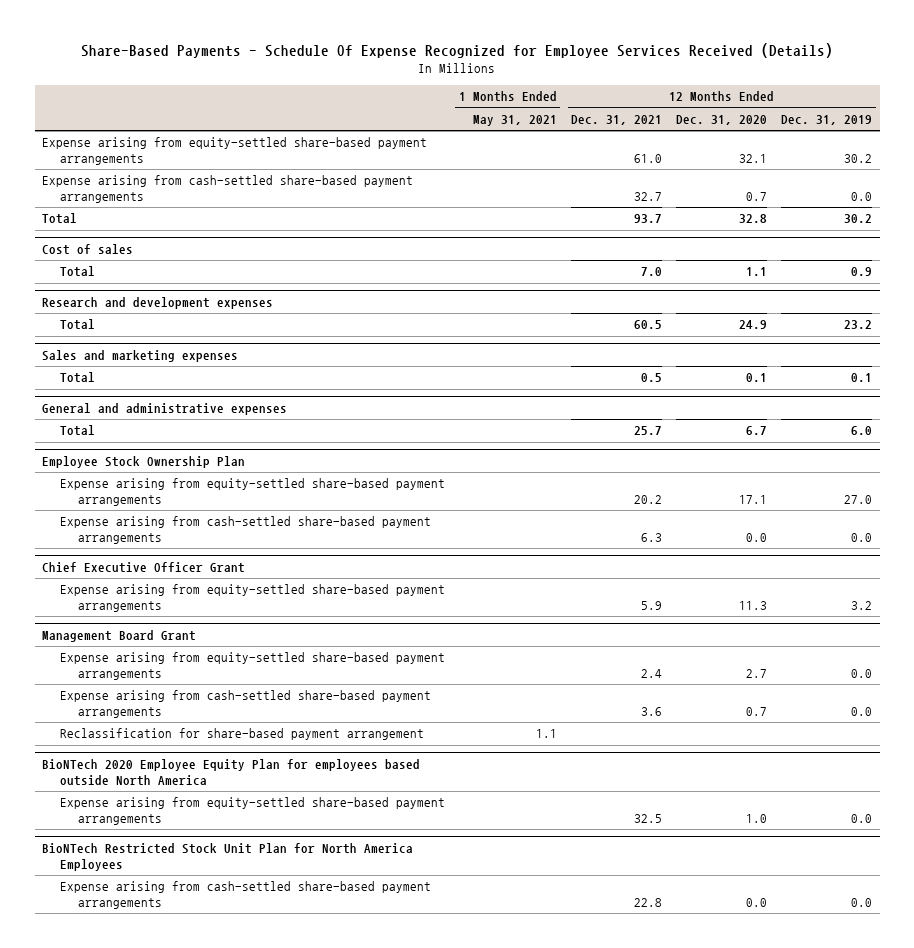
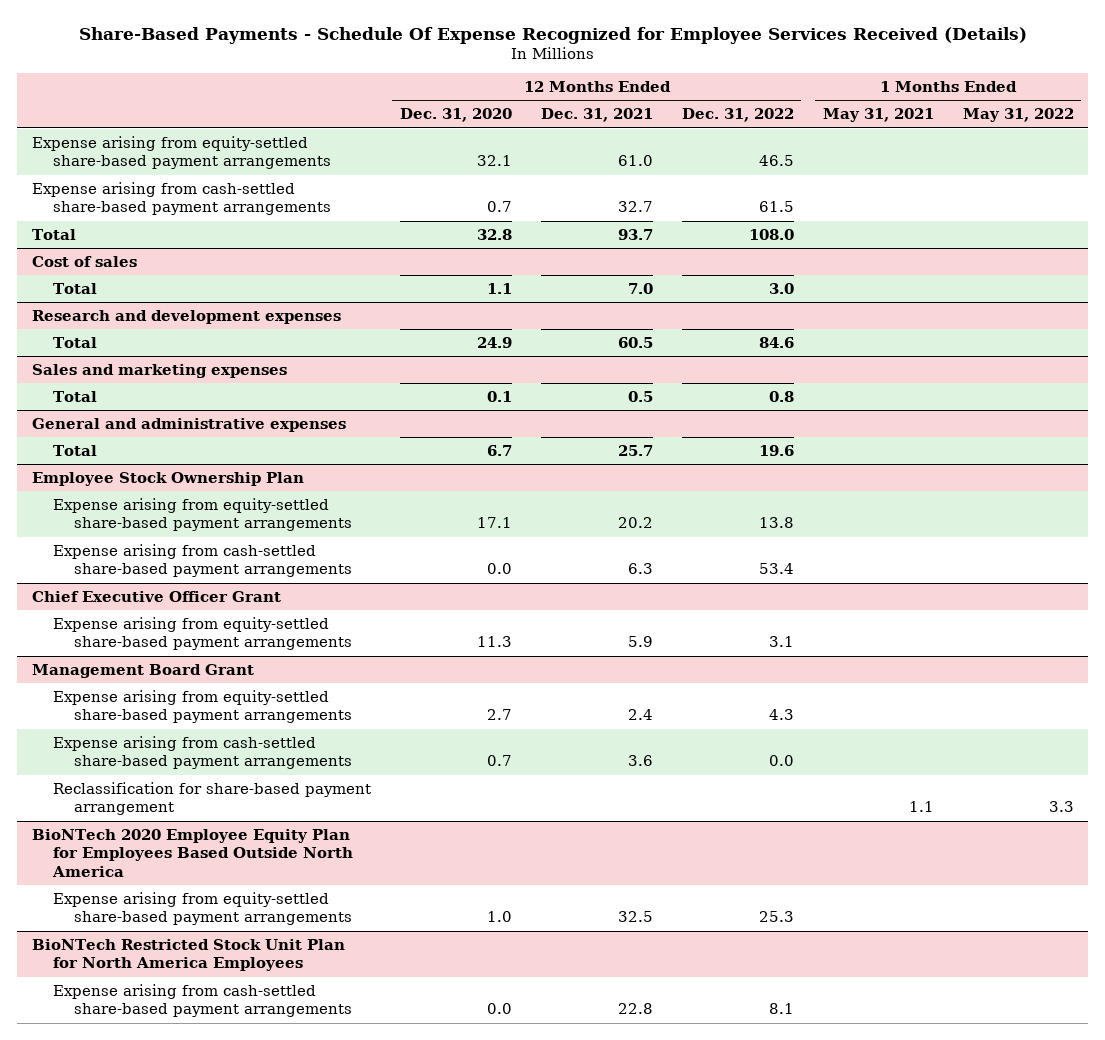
- | 1 Months Ended May 31, 2021 | 12 Months Ended Dec. 31, 2021 | 12 Months Ended Dec. 31, 2020 | 12 Months Ended Dec. 31, 2019
+ | 12 Months Ended Dec. 31, 2020 | 12 Months Ended Dec. 31, 2021 | 12 Months Ended Dec. 31, 2022 | 1 Months Ended May 31, 2021 | 1 Months Ended May 31, 2022
- BioNTech 2020 Employee Equity Plan for employees based outside North America
+ BioNTech 2020 Employee Equity Plan for Employees Based Outside North America

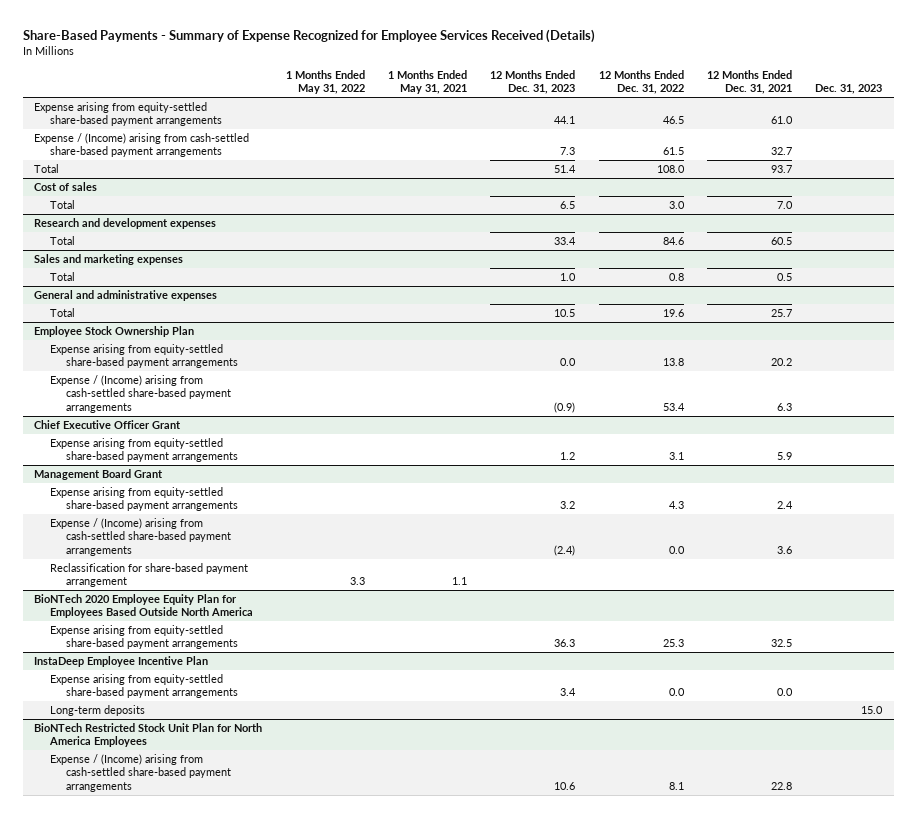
- Share-Based Payments - Schedule Of Expense Recognized for Employee Services Received (Details)
+ Share-Based Payments - Summary of Expense Recognized for Employee Services Received (Details)
- | 12 Months Ended Dec. 31, 2020 | 12 Months Ended Dec. 31, 2021 | 12 Months Ended Dec. 31, 2022 | 1 Months Ended May 31, 2021 | 1 Months Ended May 31, 2022
+ | 1 Months Ended May 31, 2022 | 1 Months Ended May 31, 2021 | 12 Months Ended Dec. 31, 2023 | 12 Months Ended Dec. 31, 2022 | 12 Months Ended Dec. 31, 2021 | Dec. 31, 2023
- Expense arising from cash-settled share-based payment arrangements | 0.7 | 32.7 | 61.5 | |
+ Expense / (Income) arising from cash-settled share-based payment arrangements | | | 7.3 | 61.5 | 32.7 |
@ Employee Stock Ownership Plan
- Expense arising from cash-settled share-based payment arrangements | 0.0 | 6.3 | 53.4 | |
+ Expense / (Income) arising from cash-settled share-based payment arrangements | | | (0.9) | 53.4 | 6.3 |
@ Management Board Grant
- Expense arising from cash-settled share-based payment arrangements | 0.7 | 3.6 | 0.0 | |
+ Expense / (Income) arising from cash-settled share-based payment arrangements | | | (2.4) | 0.0 | 3.6 |
+ InstaDeep Employee Incentive Plan
+ Expense arising from equity-settled share-based payment arrangements | | | 3.4 | 0.0 | 0.0 |
+ Long-term deposits | | | | | | 15.0
@ BioNTech Restricted Stock Unit Plan for North America Employees
- Expense arising from cash-settled share-based payment arrangements | 0.0 | 22.8 | 8.1 | |
+ Expense / (Income) arising from cash-settled share-based payment arrangements | | | 10.6 | 8.1 | 22.8 |

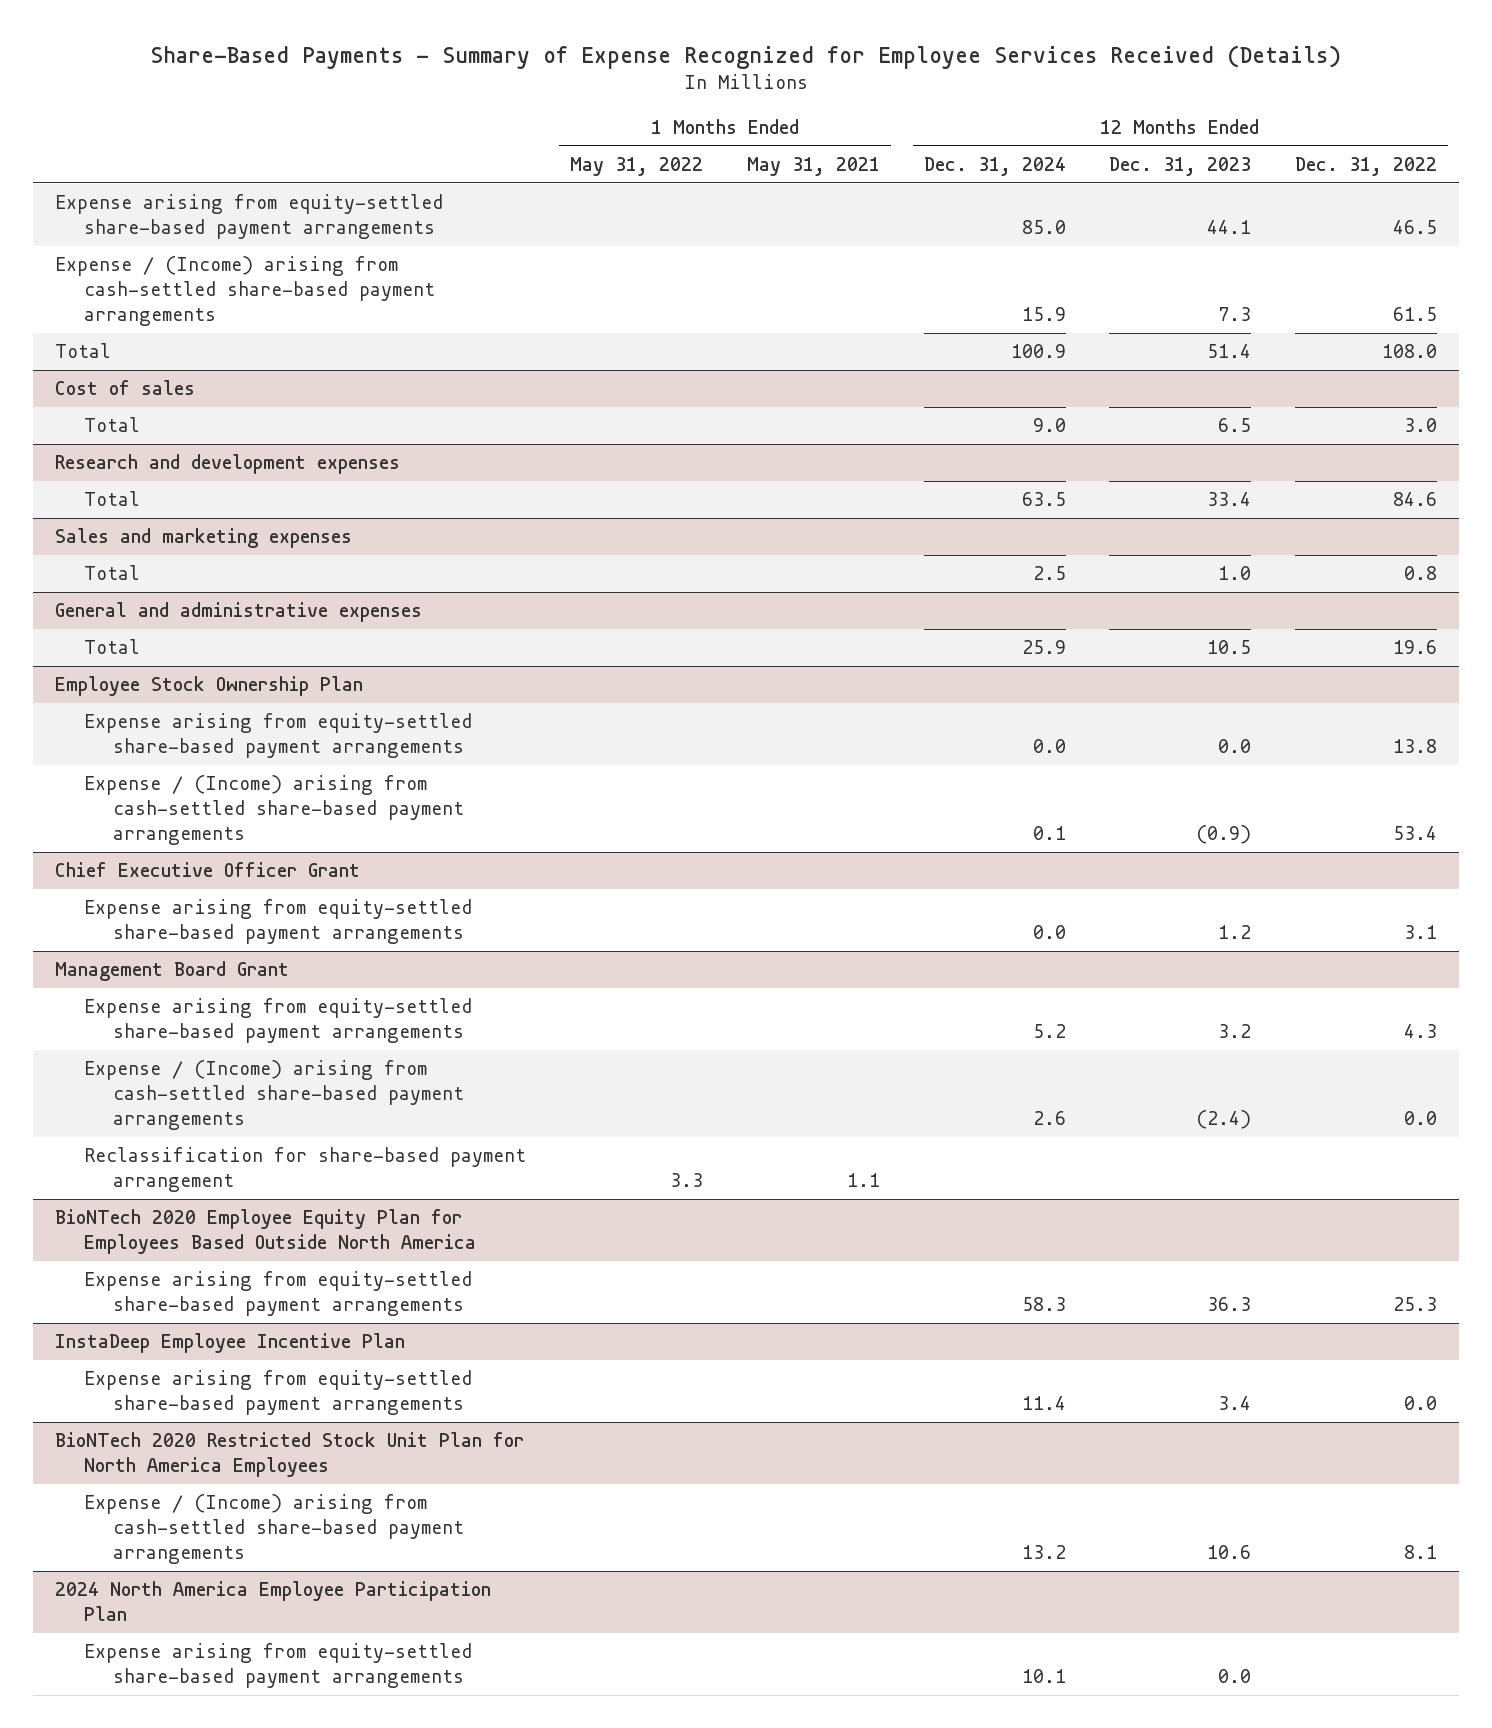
- | 1 Months Ended May 31, 2022 | 1 Months Ended May 31, 2021 | 12 Months Ended Dec. 31, 2023 | 12 Months Ended Dec. 31, 2022 | 12 Months Ended Dec. 31, 2021 | Dec. 31, 2023
+ | 1 Months Ended May 31, 2022 | 1 Months Ended May 31, 2021 | 12 Months Ended Dec. 31, 2024 | 12 Months Ended Dec. 31, 2023 | 12 Months Ended Dec. 31, 2022
@ InstaDeep Employee Incentive Plan
- Long-term deposits | | | | | | 15.0
- BioNTech Restricted Stock Unit Plan for North America Employees
+ BioNTech 2020 Restricted Stock Unit Plan for North America Employees
+ 2024 North America Employee Participation Plan
+ Expense arising from equity-settled share-based payment arrangements | | | 10.1 | 0.0 |

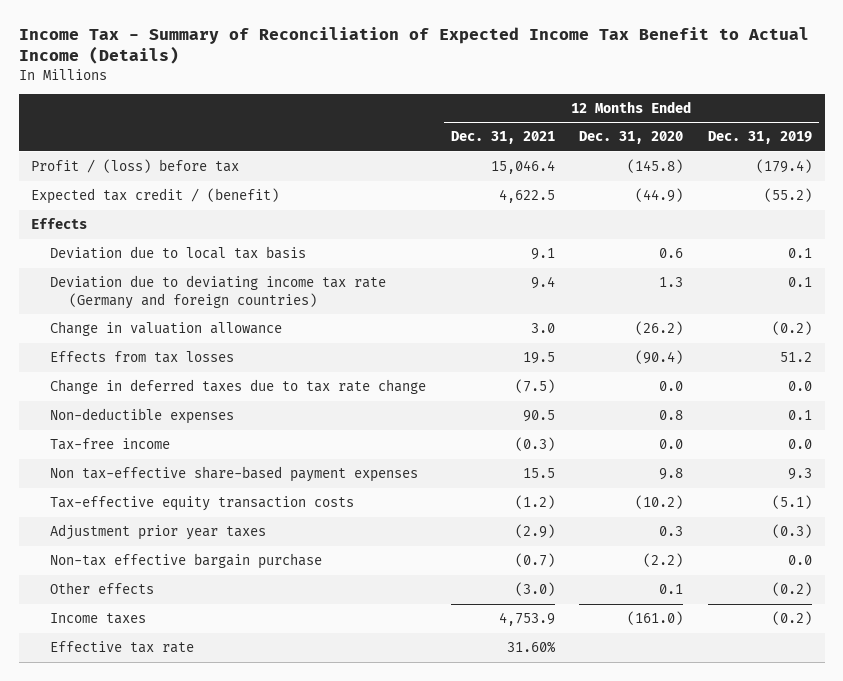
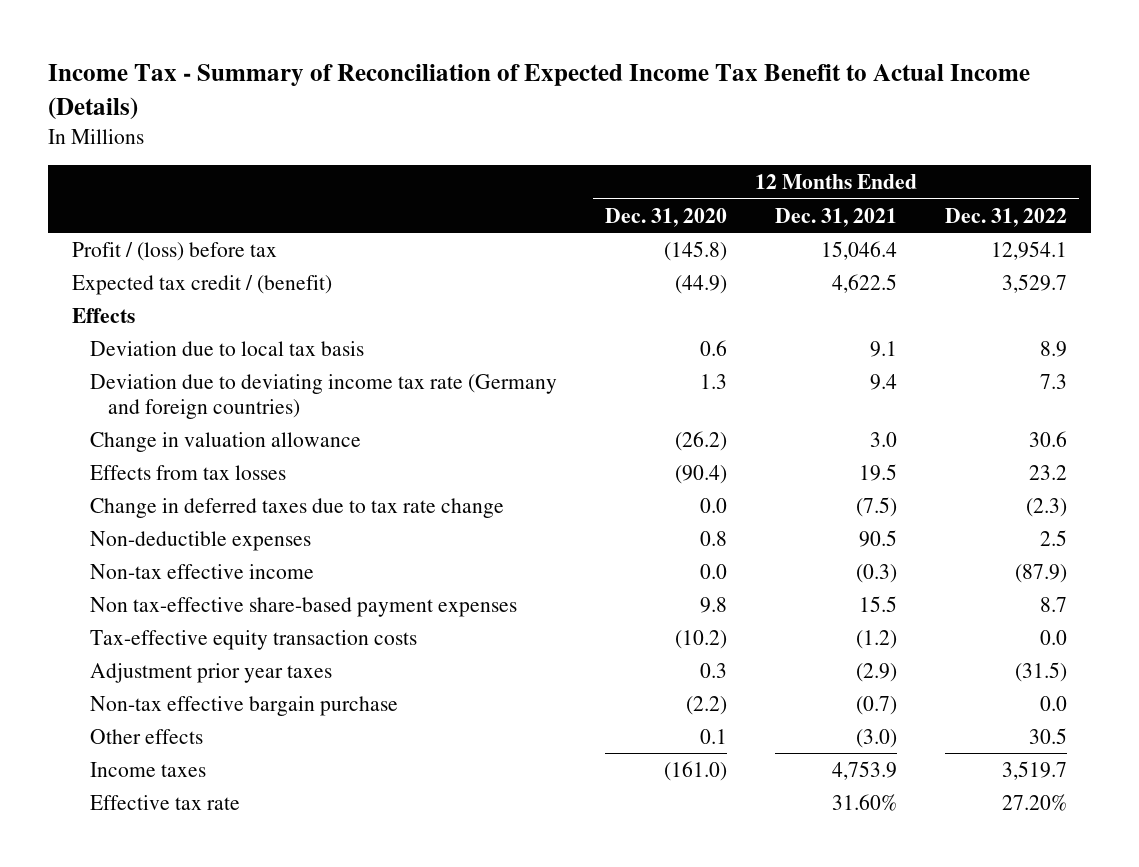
- | 12 Months Ended Dec. 31, 2021 | 12 Months Ended Dec. 31, 2020 | 12 Months Ended Dec. 31, 2019
+ | 12 Months Ended Dec. 31, 2020 | 12 Months Ended Dec. 31, 2021 | 12 Months Ended Dec. 31, 2022
- Tax-free income | (0.3) | 0.0 | 0.0
+ Non-tax effective income | 0.0 | (0.3) | (87.9)

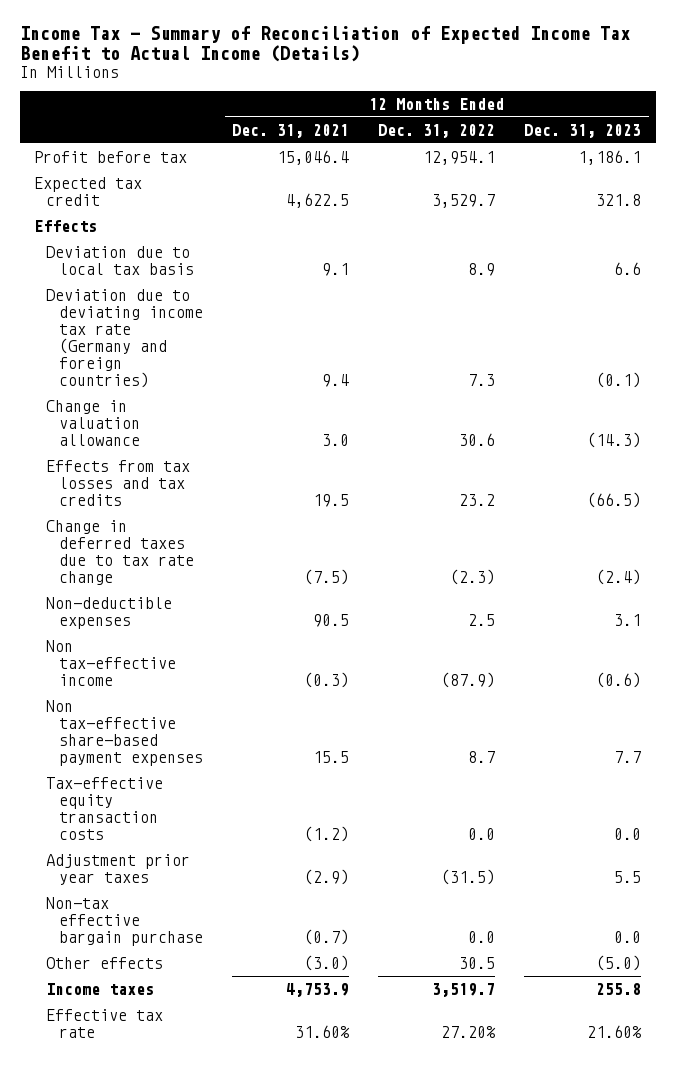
- | 12 Months Ended Dec. 31, 2020 | 12 Months Ended Dec. 31, 2021 | 12 Months Ended Dec. 31, 2022
+ | 12 Months Ended Dec. 31, 2021 | 12 Months Ended Dec. 31, 2022 | 12 Months Ended Dec. 31, 2023
- Profit / (loss) before tax | (145.8) | 15,046.4 | 12,954.1
- Expected tax credit / (benefit) | (44.9) | 4,622.5 | 3,529.7
+ Profit before tax | 15,046.4 | 12,954.1 | 1,186.1
+ Expected tax credit | 4,622.5 | 3,529.7 | 321.8
- Effects from tax losses | (90.4) | 19.5 | 23.2
+ Effects from tax losses and tax credits | 19.5 | 23.2 | (66.5)
- Non-tax effective income | 0.0 | (0.3) | (87.9)
+ Non tax-effective income | (0.3) | (87.9) | (0.6)

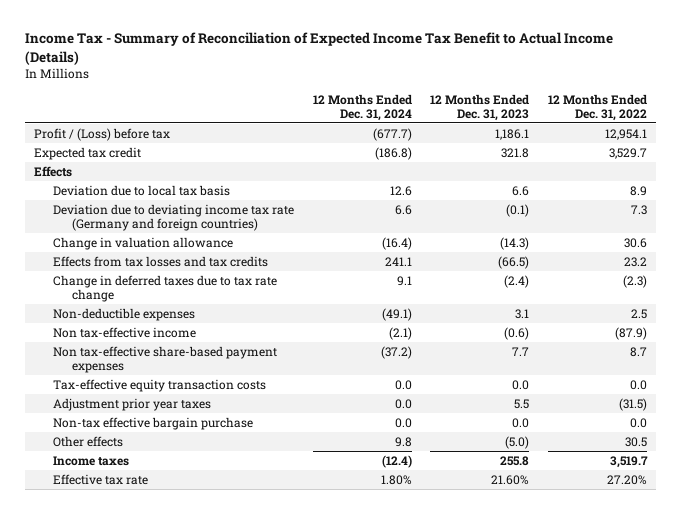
- | 12 Months Ended Dec. 31, 2021 | 12 Months Ended Dec. 31, 2022 | 12 Months Ended Dec. 31, 2023
+ | 12 Months Ended Dec. 31, 2024 | 12 Months Ended Dec. 31, 2023 | 12 Months Ended Dec. 31, 2022
- Profit before tax | 15,046.4 | 12,954.1 | 1,186.1
+ Profit / (Loss) before tax | (677.7) | 1,186.1 | 12,954.1

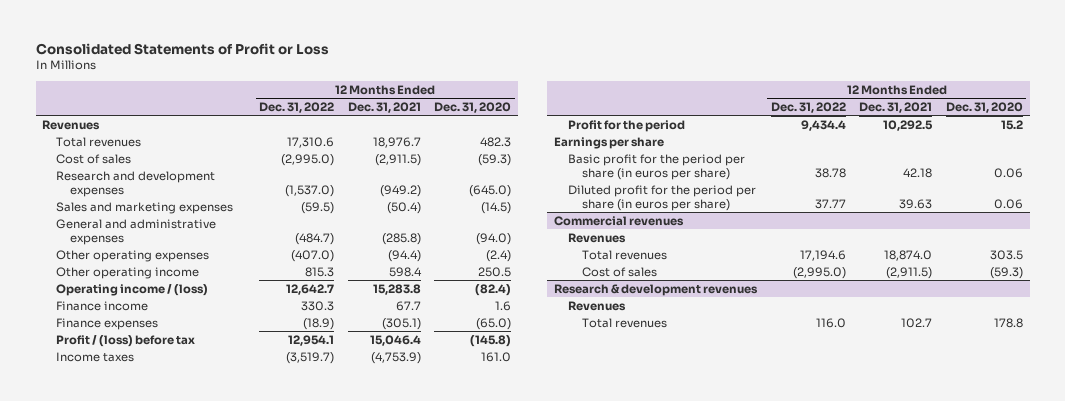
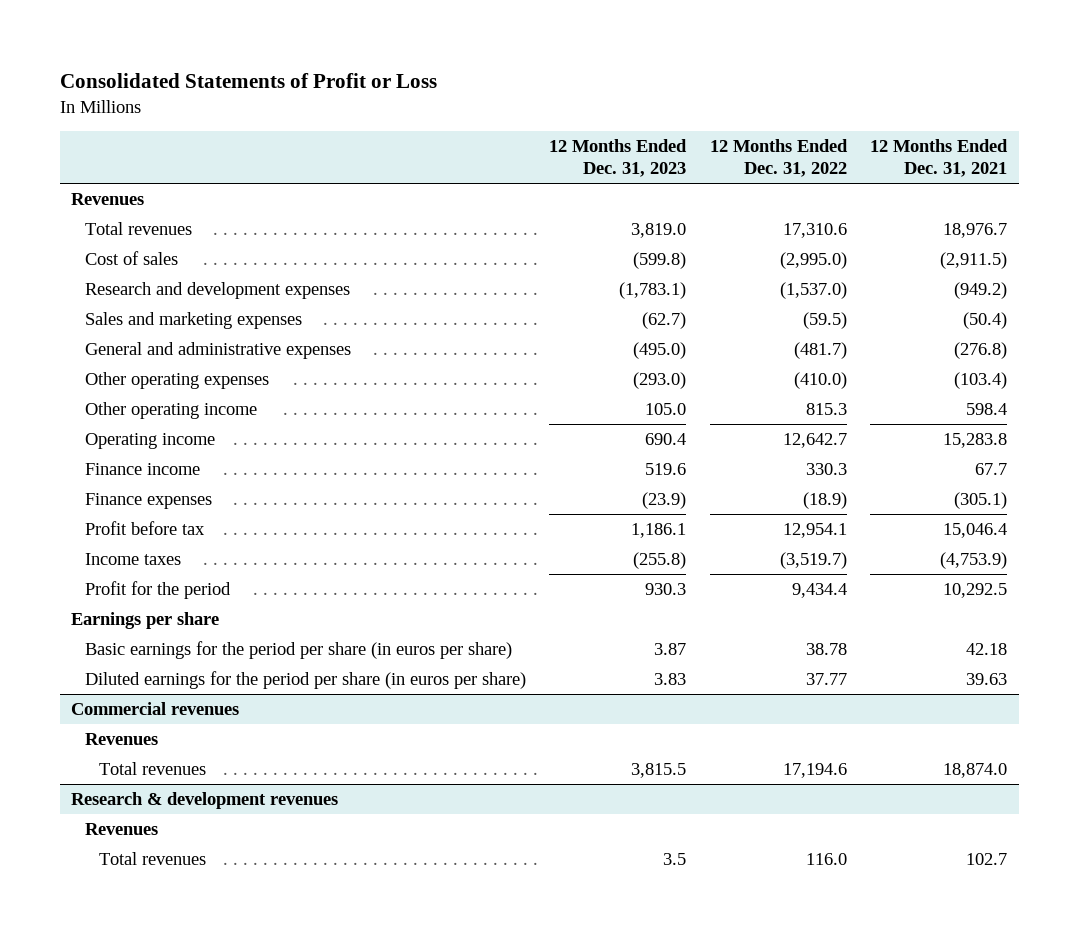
- | 12 Months Ended Dec. 31, 2022 | 12 Months Ended Dec. 31, 2021 | 12 Months Ended Dec. 31, 2020
+ | 12 Months Ended Dec. 31, 2023 | 12 Months Ended Dec. 31, 2022 | 12 Months Ended Dec. 31, 2021
- General and administrative expenses | (484.7) | (285.8) | (94.0)
- Other operating expenses | (407.0) | (94.4) | (2.4)
+ General and administrative expenses | (495.0) | (481.7) | (276.8)
+ Other operating expenses | (293.0) | (410.0) | (103.4)
- Operating income / (loss) | 12,642.7 | 15,283.8 | (82.4)
+ Operating income | 690.4 | 12,642.7 | 15,283.8
- Profit / (loss) before tax | 12,954.1 | 15,046.4 | (145.8)
+ Profit before tax | 1,186.1 | 12,954.1 | 15,046.4
- Basic profit for the period per share (in euros per share) | 38.78 | 42.18 | 0.06
- Diluted profit for the period per share (in euros per share) | 37.77 | 39.63 | 0.06
+ Basic earnings for the period per share (in euros per share) | 3.87 | 38.78 | 42.18
+ Diluted earnings for the period per share (in euros per share) | 3.83 | 37.77 | 39.63
@ Commercial revenues
- Cost of sales | (2,995.0) | (2,911.5) | (59.3)

